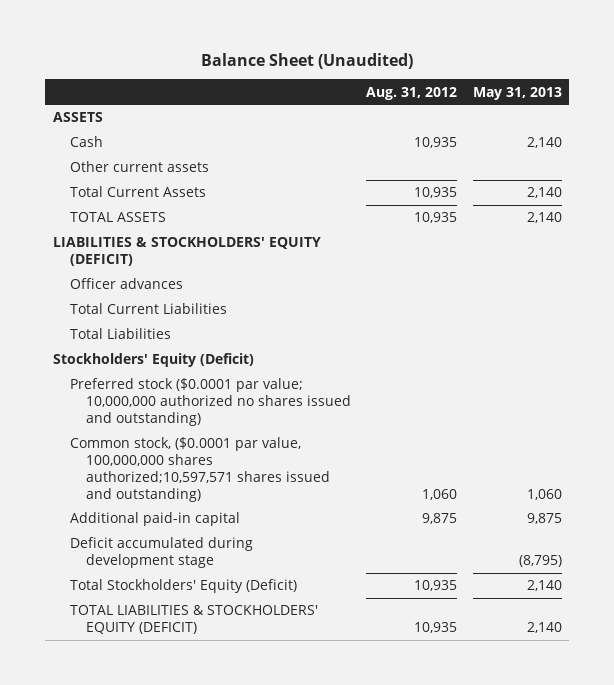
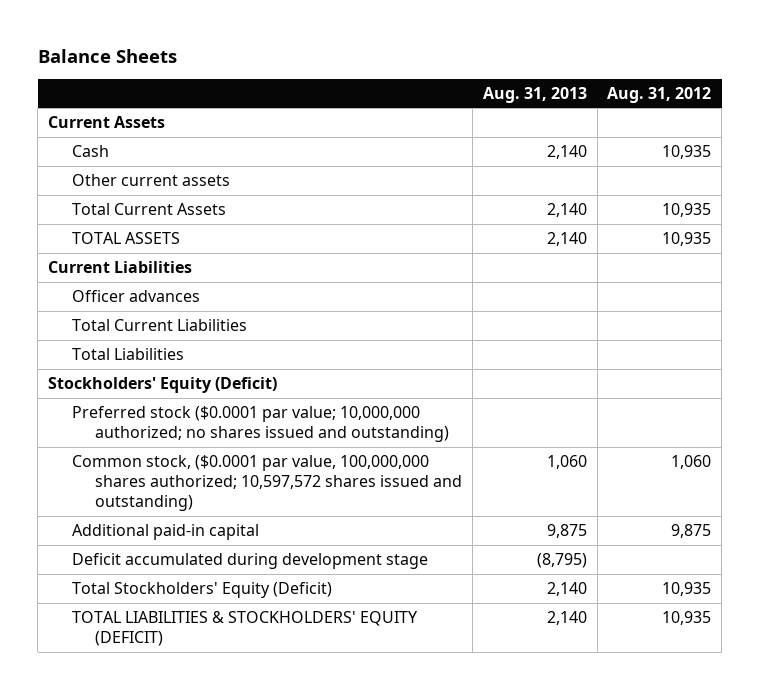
- Balance Sheet (Unaudited)
+ Balance Sheets
- | Aug. 31, 2012 | May 31, 2013
+ | Aug. 31, 2013 | Aug. 31, 2012
- ASSETS
+ Current Assets
- LIABILITIES & STOCKHOLDERS' EQUITY (DEFICIT)
+ Current Liabilities
- Preferred stock ($0.0001 par value; 10,000,000 authorized no shares issued and outstanding)
- Common stock, ($0.0001 par value, 100,000,000 shares authorized;10,597,571 shares issued and outstanding) | 1,060 | 1,060
+ Preferred stock ($0.0001 par value; 10,000,000 authorized; no shares issued and outstanding)
+ Common stock, ($0.0001 par value, 100,000,000 shares authorized; 10,597,572 shares issued and outstanding) | 1,060 | 1,060

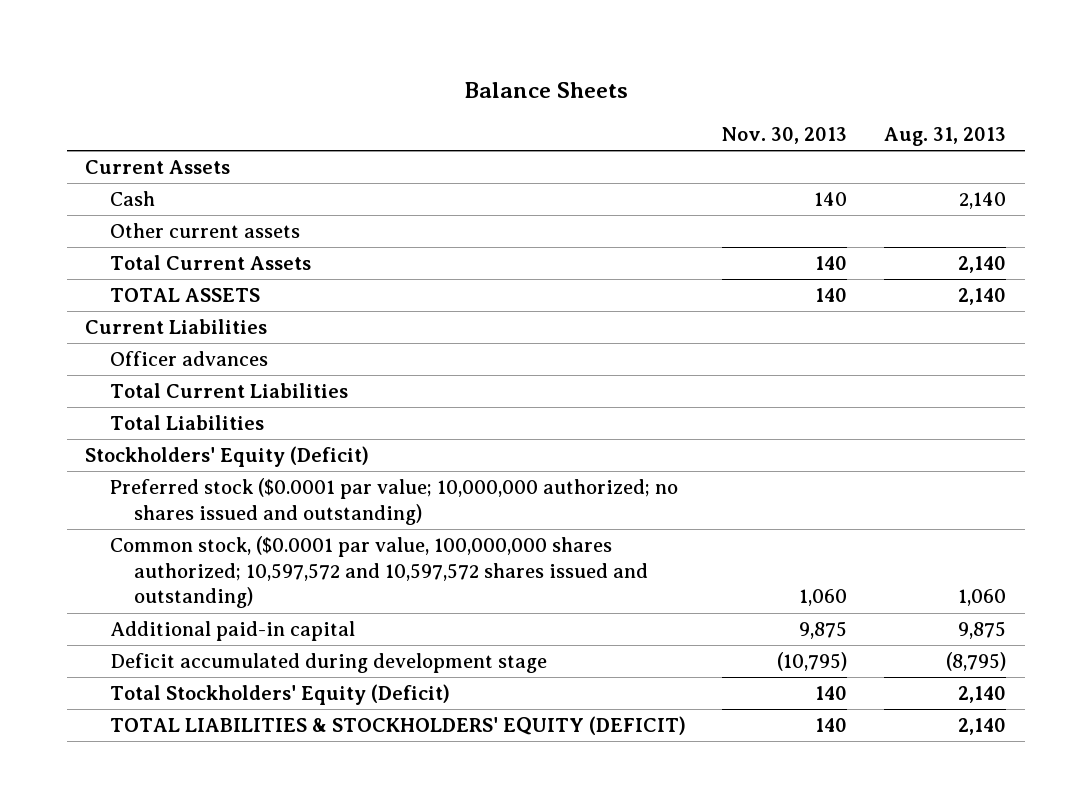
- | Aug. 31, 2013 | Aug. 31, 2012
+ | Nov. 30, 2013 | Aug. 31, 2013
- Common stock, ($0.0001 par value, 100,000,000 shares authorized; 10,597,572 shares issued and outstanding) | 1,060 | 1,060
+ Common stock, ($0.0001 par value, 100,000,000 shares authorized; 10,597,572 and 10,597,572 shares issued and outstanding) | 1,060 | 1,060

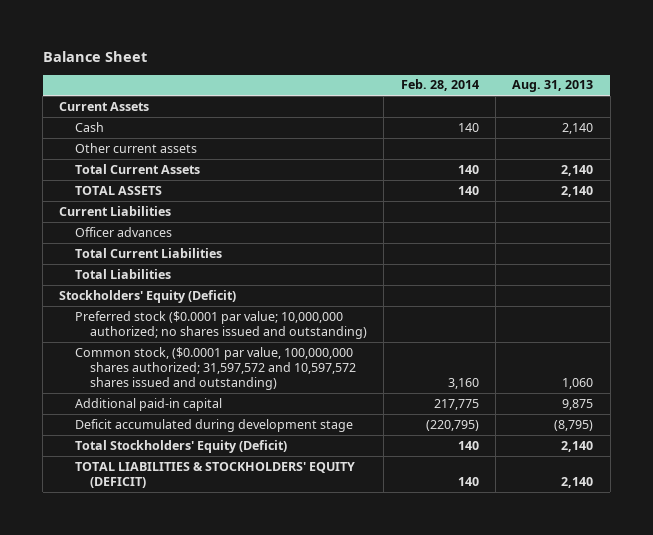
- Balance Sheets
+ Balance Sheet
- | Nov. 30, 2013 | Aug. 31, 2013
+ | Feb. 28, 2014 | Aug. 31, 2013
- Common stock, ($0.0001 par value, 100,000,000 shares authorized; 10,597,572 and 10,597,572 shares issued and outstanding) | 1,060 | 1,060
+ Common stock, ($0.0001 par value, 100,000,000 shares authorized; 31,597,572 and 10,597,572 shares issued and outstanding) | 3,160 | 1,060

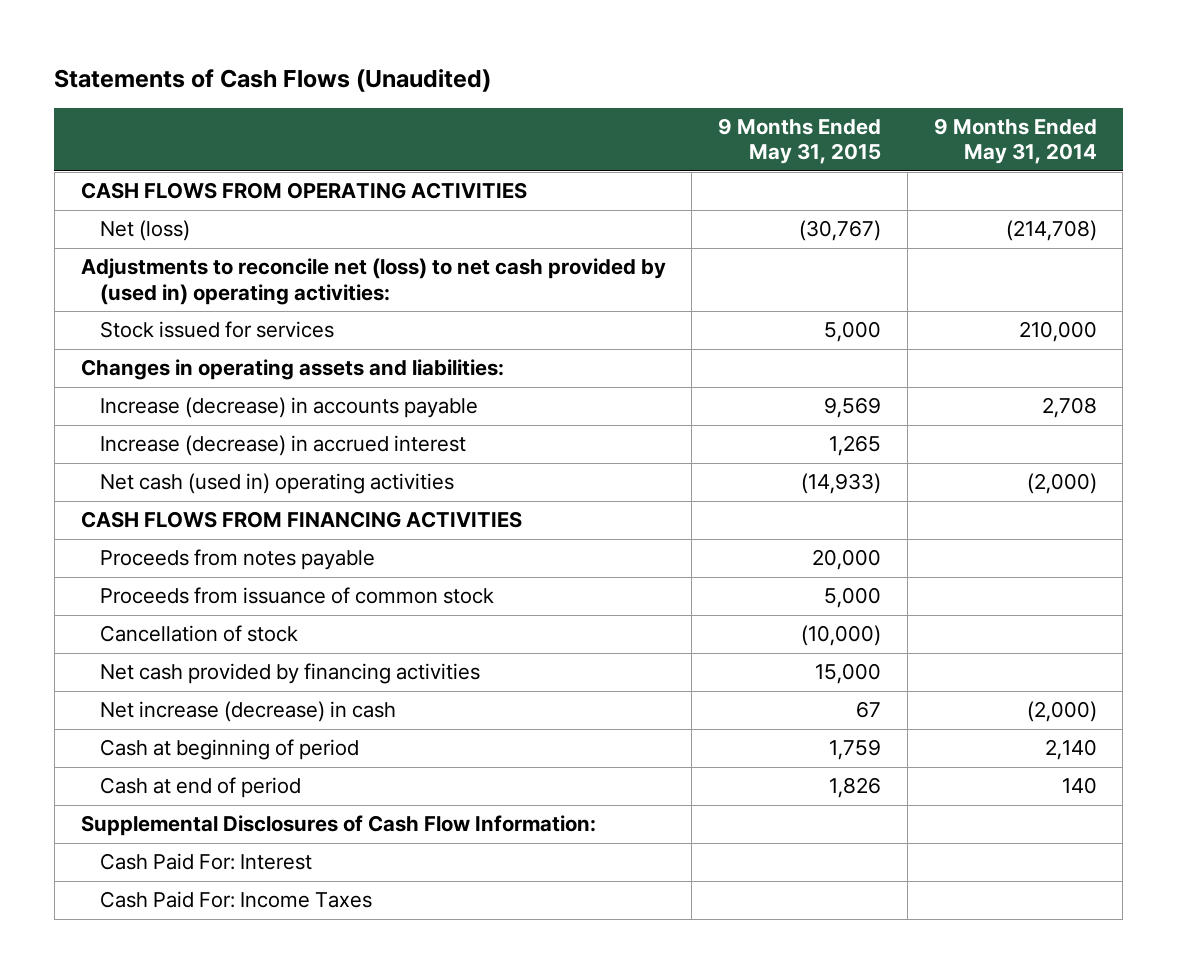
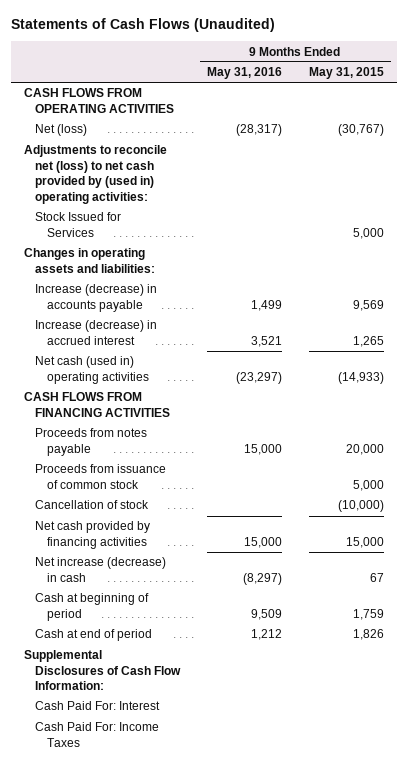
- | 9 Months Ended May 31, 2015 | 9 Months Ended May 31, 2014
+ | 9 Months Ended May 31, 2016 | 9 Months Ended May 31, 2015
- Stock issued for services | 5,000 | 210,000
+ Stock Issued for Services | | 5,000

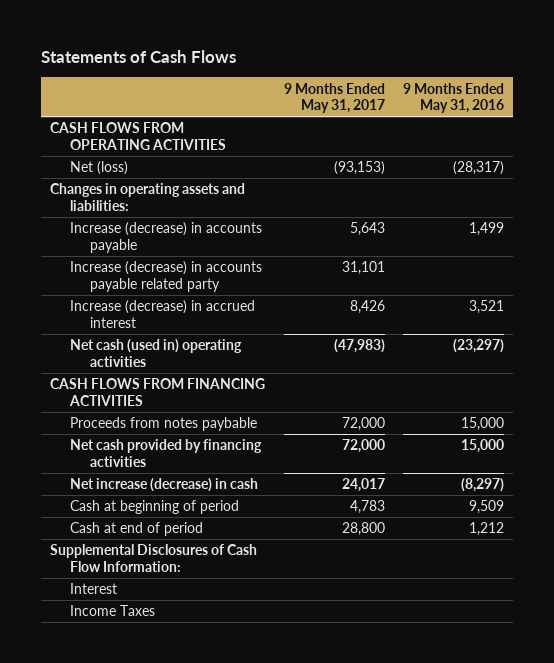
- Statements of Cash Flows (Unaudited)
+ Statements of Cash Flows
- | 9 Months Ended May 31, 2016 | 9 Months Ended May 31, 2015
+ | 9 Months Ended May 31, 2017 | 9 Months Ended May 31, 2016
- Adjustments to reconcile net (loss) to net cash provided by (used in) operating activities:
- Stock Issued for Services | | 5,000
+ Increase (decrease) in accounts payable related party | 31,101 |
- Proceeds from notes payable | 15,000 | 20,000
- Proceeds from issuance of common stock | | 5,000
- Cancellation of stock | | (10,000)
+ Proceeds from notes paybable | 72,000 | 15,000
- Cash Paid For: Interest
- Cash Paid For: Income Taxes
+ Interest
+ Income Taxes

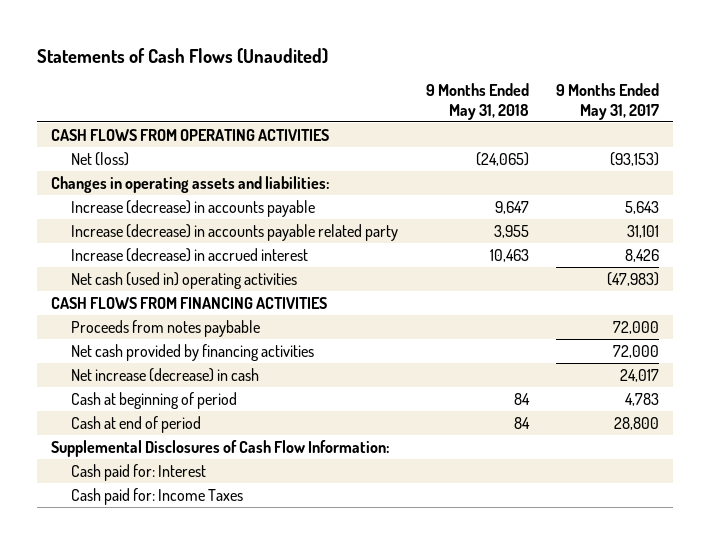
- Statements of Cash Flows
+ Statements of Cash Flows (Unaudited)
- | 9 Months Ended May 31, 2017 | 9 Months Ended May 31, 2016
+ | 9 Months Ended May 31, 2018 | 9 Months Ended May 31, 2017
- Interest
- Income Taxes
+ Cash paid for: Interest
+ Cash paid for: Income Taxes

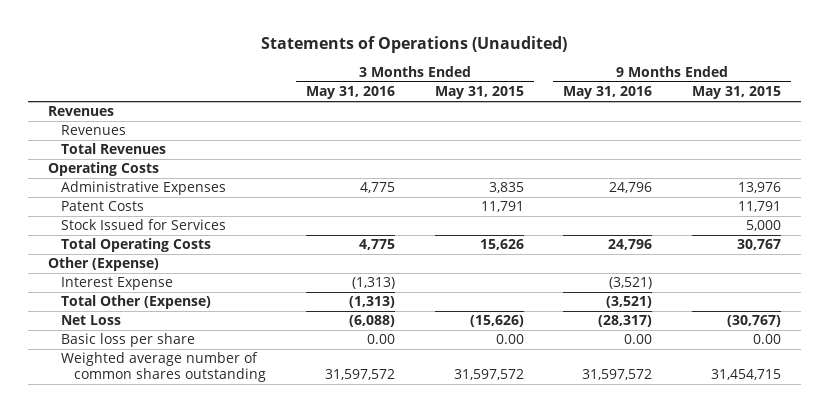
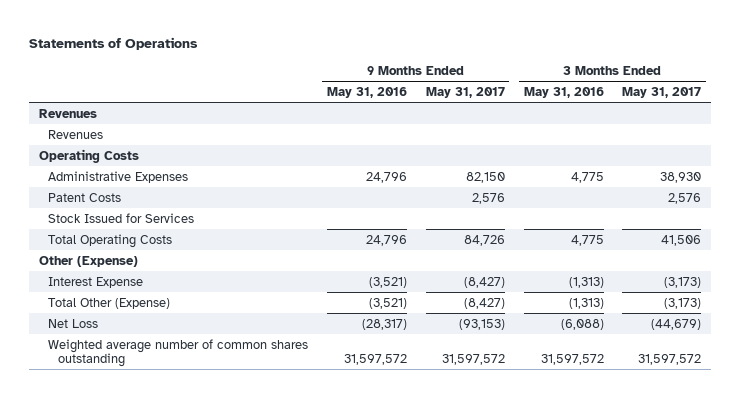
- Statements of Operations (Unaudited)
+ Statements of Operations
- | 3 Months Ended May 31, 2016 | 3 Months Ended May 31, 2015 | 9 Months Ended May 31, 2016 | 9 Months Ended May 31, 2015
+ | 9 Months Ended May 31, 2016 | 9 Months Ended May 31, 2017 | 3 Months Ended May 31, 2016 | 3 Months Ended May 31, 2017
- Total Revenues
- Basic loss per share | 0.00 | 0.00 | 0.00 | 0.00

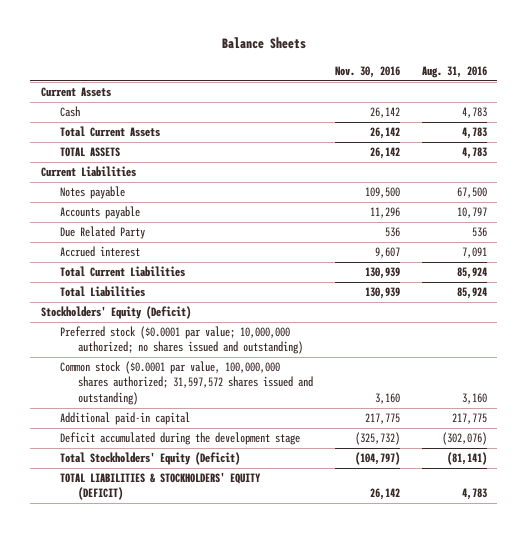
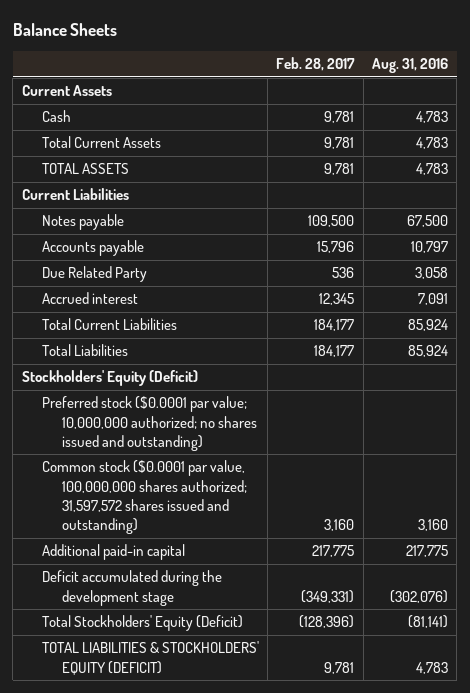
- | Nov. 30, 2016 | Aug. 31, 2016
+ | Feb. 28, 2017 | Aug. 31, 2016
- Due Related Party | 536 | 536
+ Due Related Party | 536 | 3,058

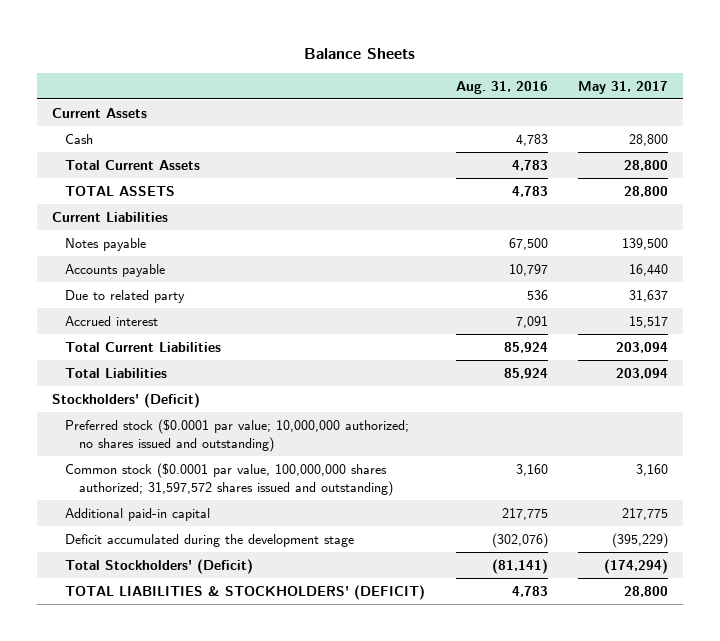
- | Feb. 28, 2017 | Aug. 31, 2016
+ | Aug. 31, 2016 | May 31, 2017
- Due Related Party | 536 | 3,058
+ Due to related party | 536 | 31,637
- Stockholders' Equity (Deficit)
+ Stockholders' (Deficit)
- Total Stockholders' Equity (Deficit) | (128,396) | (81,141)
- TOTAL LIABILITIES & STOCKHOLDERS' EQUITY (DEFICIT) | 9,781 | 4,783
+ Total Stockholders' (Deficit) | (81,141) | (174,294)
+ TOTAL LIABILITIES & STOCKHOLDERS' (DEFICIT) | 4,783 | 28,800

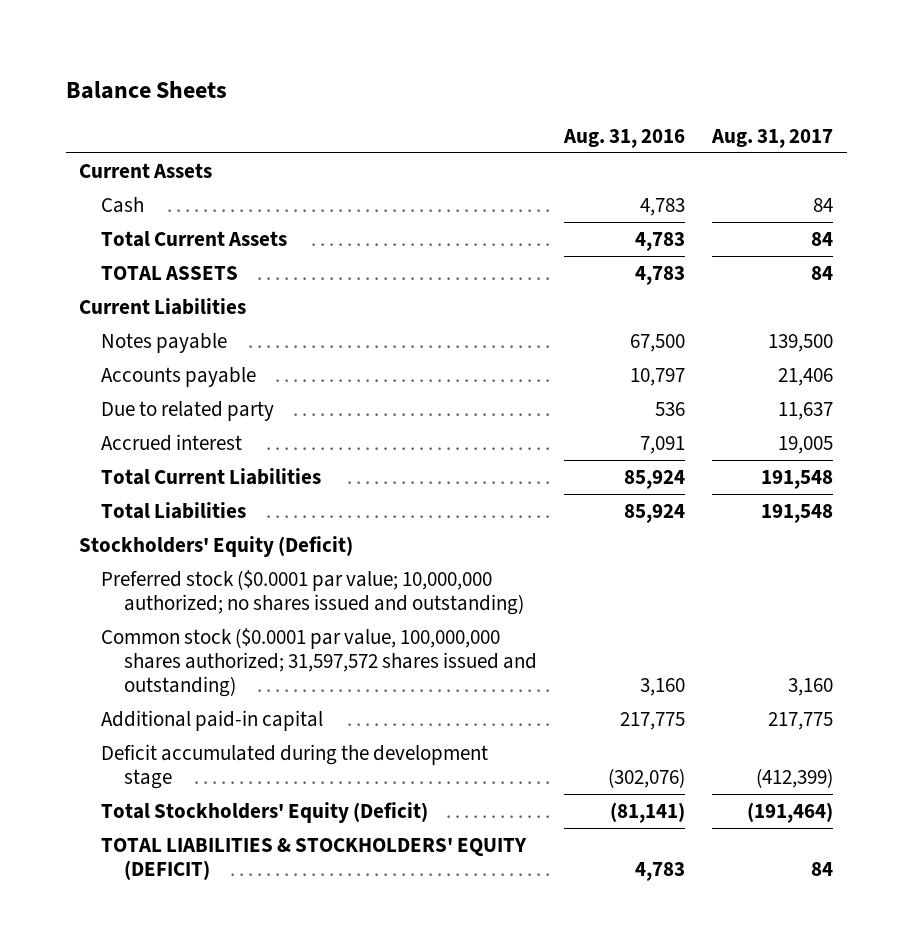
- | Aug. 31, 2016 | May 31, 2017
+ | Aug. 31, 2016 | Aug. 31, 2017
- Stockholders' (Deficit)
+ Stockholders' Equity (Deficit)
- Total Stockholders' (Deficit) | (81,141) | (174,294)
- TOTAL LIABILITIES & STOCKHOLDERS' (DEFICIT) | 4,783 | 28,800
+ Total Stockholders' Equity (Deficit) | (81,141) | (191,464)
+ TOTAL LIABILITIES & STOCKHOLDERS' EQUITY (DEFICIT) | 4,783 | 84

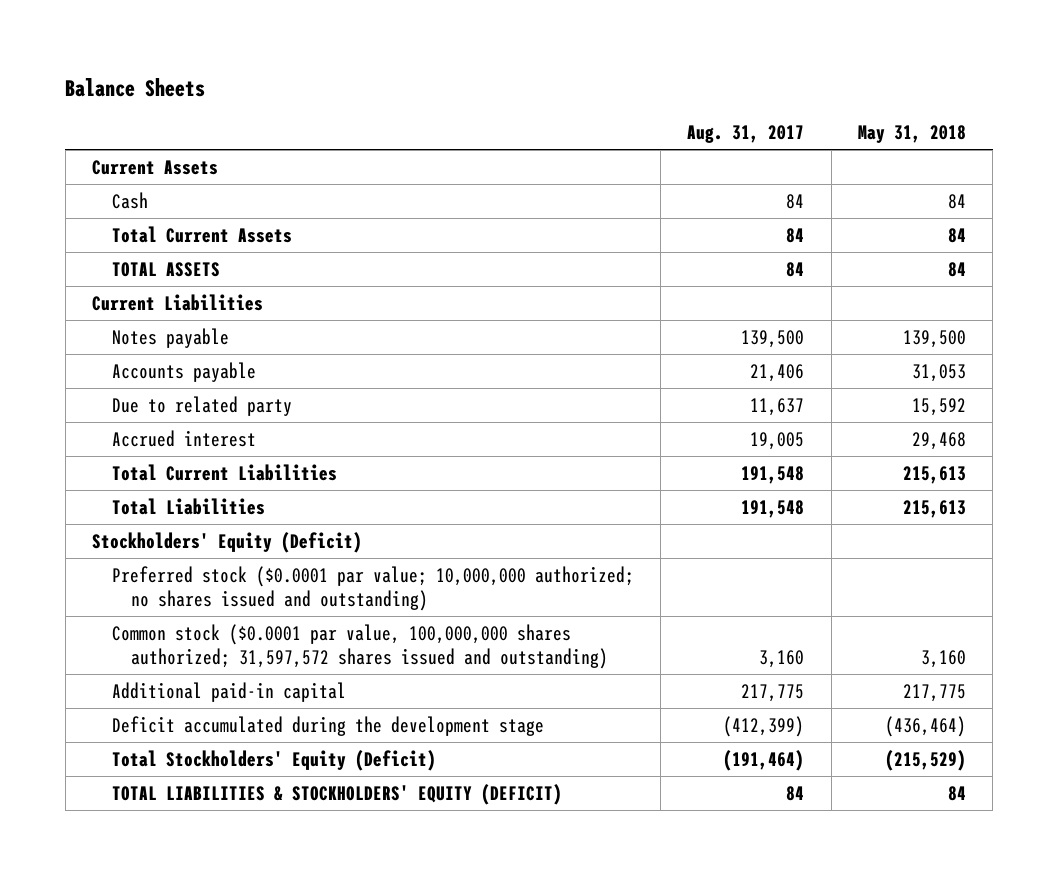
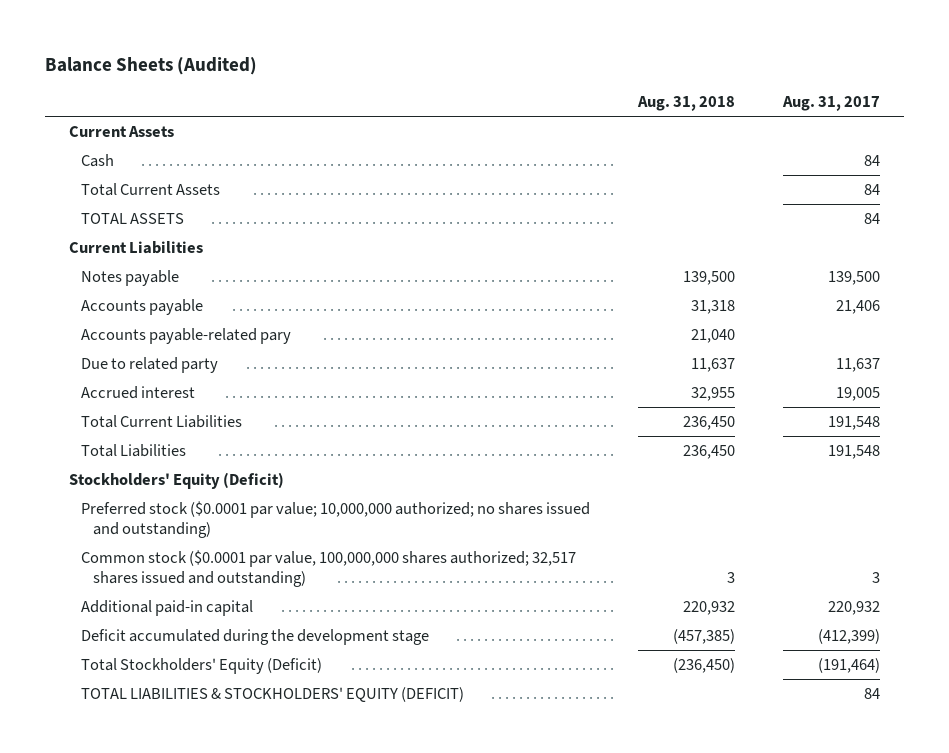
- Balance Sheets
+ Balance Sheets (Audited)
- | Aug. 31, 2017 | May 31, 2018
+ | Aug. 31, 2018 | Aug. 31, 2017
+ Accounts payable-related pary | 21,040 |
- Common stock ($0.0001 par value, 100,000,000 shares authorized; 31,597,572 shares issued and outstanding) | 3,160 | 3,160
- Additional paid-in capital | 217,775 | 217,775
+ Common stock ($0.0001 par value, 100,000,000 shares authorized; 32,517 shares issued and outstanding) | 3 | 3
+ Additional paid-in capital | 220,932 | 220,932

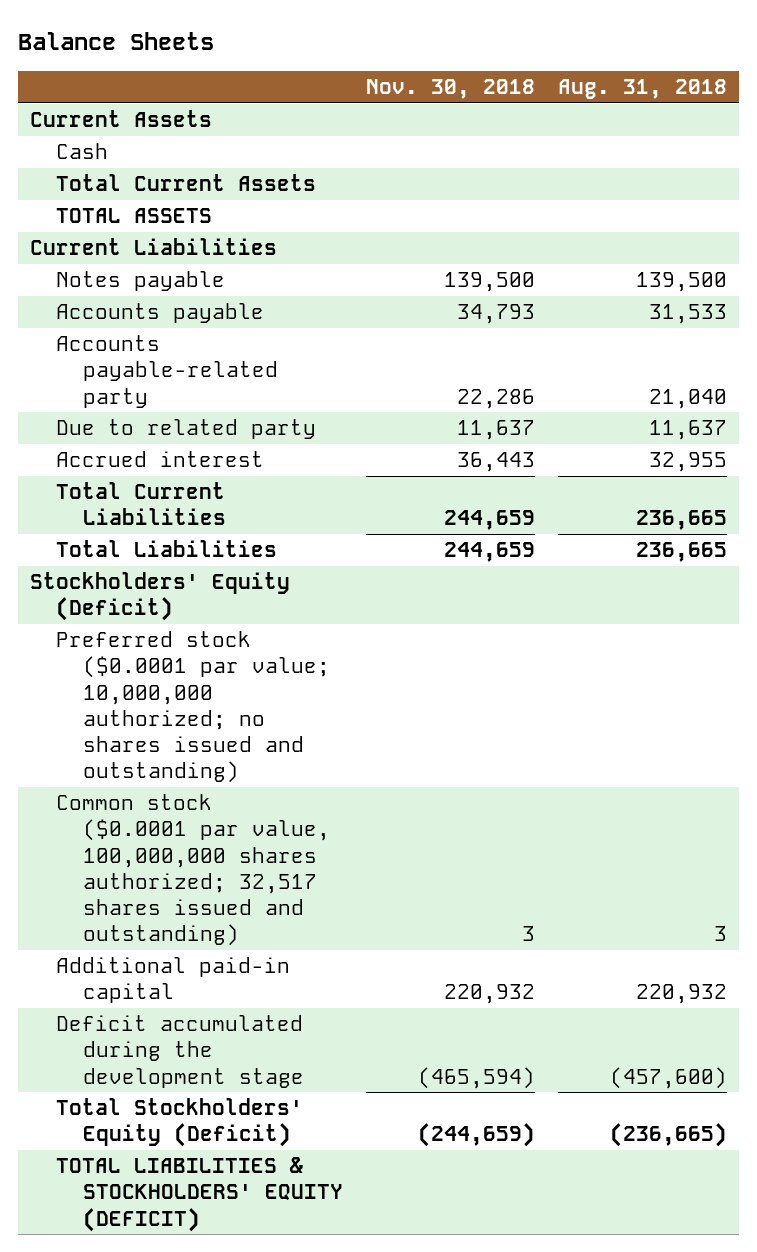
- Balance Sheets (Audited)
+ Balance Sheets
- | Aug. 31, 2018 | Aug. 31, 2017
+ | Nov. 30, 2018 | Aug. 31, 2018
- Accounts payable | 31,318 | 21,406
- Accounts payable-related pary | 21,040 |
+ Accounts payable | 34,793 | 31,533
+ Accounts payable-related party | 22,286 | 21,040
- Total Current Liabilities | 236,450 | 191,548
- Total Liabilities | 236,450 | 191,548
+ Total Current Liabilities | 244,659 | 236,665
+ Total Liabilities | 244,659 | 236,665
- Deficit accumulated during the development stage | (457,385) | (412,399)
- Total Stockholders' Equity (Deficit) | (236,450) | (191,464)
+ Deficit accumulated during the development stage | (465,594) | (457,600)
+ Total Stockholders' Equity (Deficit) | (244,659) | (236,665)

